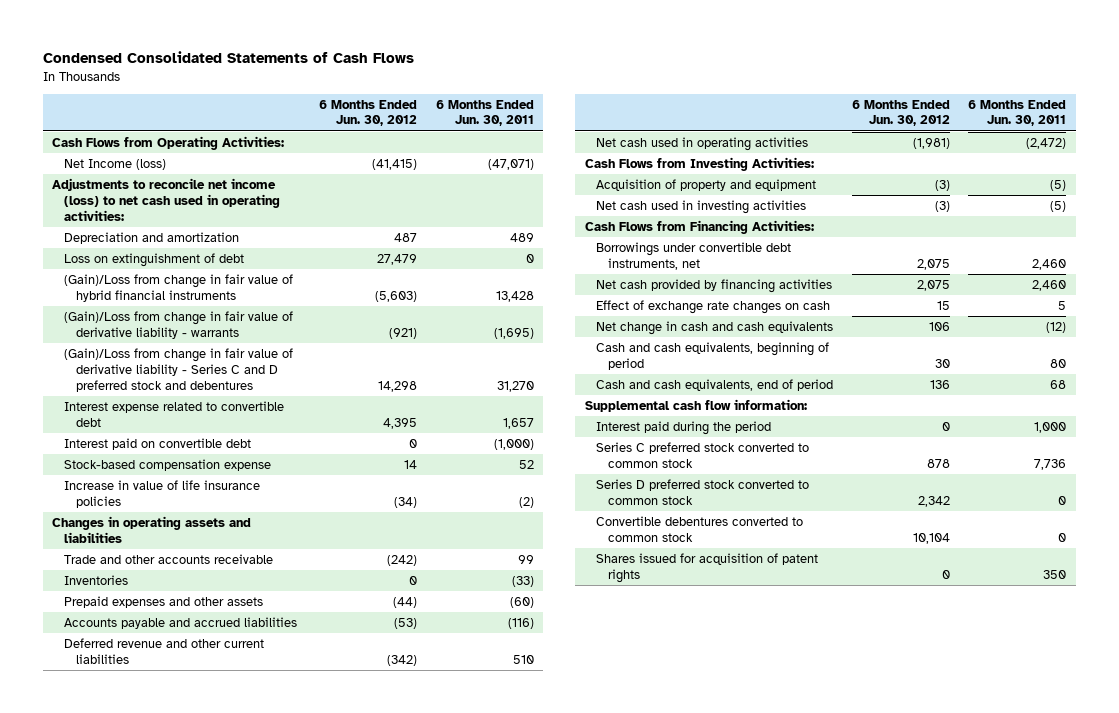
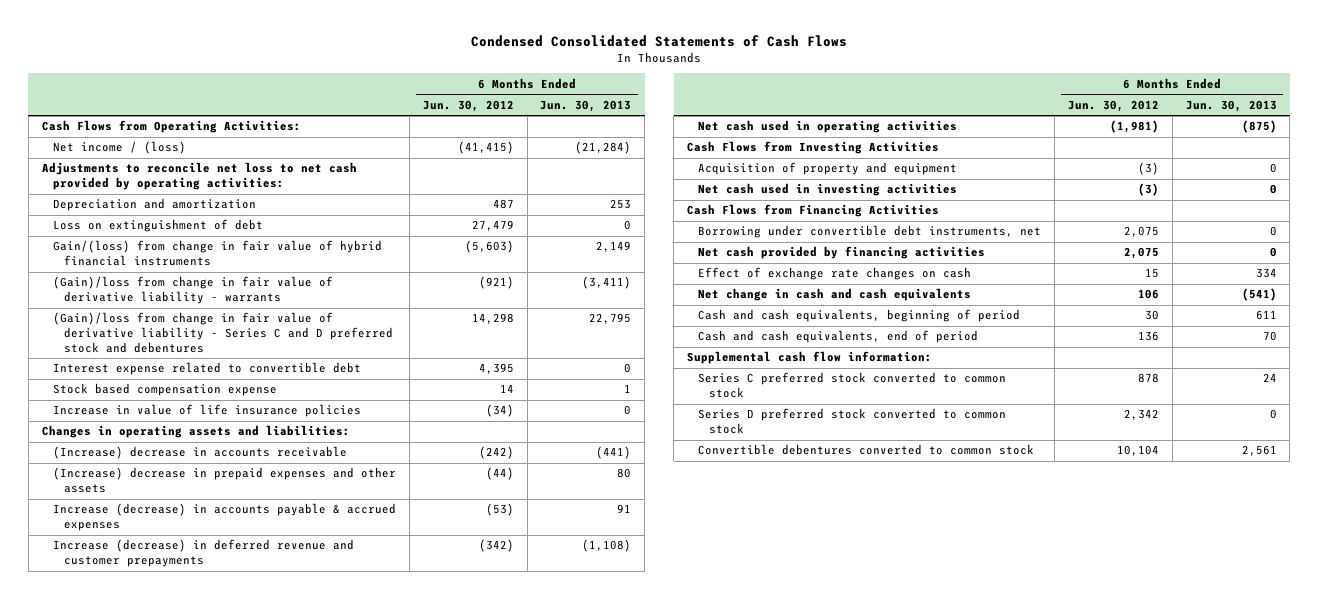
- | 6 Months Ended Jun. 30, 2012 | 6 Months Ended Jun. 30, 2011
+ | 6 Months Ended Jun. 30, 2012 | 6 Months Ended Jun. 30, 2013
- Net Income (loss) | (41,415) | (47,071)
- Adjustments to reconcile net income (loss) to net cash used in operating activities:
+ Net income / (loss) | (41,415) | (21,284)
+ Adjustments to reconcile net loss to net cash provided by operating activities:
- (Gain)/Loss from change in fair value of hybrid financial instruments | (5,603) | 13,428
- (Gain)/Loss from change in fair value of derivative liability - warrants | (921) | (1,695)
- (Gain)/Loss from change in fair value of derivative liability - Series C and D preferred stock and debentures | 14,298 | 31,270
+ Gain/(loss) from change in fair value of hybrid financial instruments | (5,603) | 2,149
+ (Gain)/loss from change in fair value of derivative liability - warrants | (921) | (3,411)
+ (Gain)/loss from change in fair value of derivative liability - Series C and D preferred stock and debentures | 14,298 | 22,795
- Interest paid on convertible debt | 0 | (1,000)
- Stock-based compensation expense | 14 | 52
+ Stock based compensation expense | 14 | 1
- Changes in operating assets and liabilities
- Trade and other accounts receivable | (242) | 99
- Inventories | 0 | (33)
- Prepaid expenses and other assets | (44) | (60)
- Accounts payable and accrued liabilities | (53) | (116)
- Deferred revenue and other current liabilities | (342) | 510
+ Changes in operating assets and liabilities:
+ (Increase) decrease in accounts receivable | (242) | (441)
+ (Increase) decrease in prepaid expenses and other assets | (44) | 80
+ Increase (decrease) in accounts payable & accrued expenses | (53) | 91
+ Increase (decrease) in deferred revenue and customer prepayments | (342) | (1,108)
- Cash Flows from Investing Activities:
+ Cash Flows from Investing Activities
- Cash Flows from Financing Activities:
- Borrowings under convertible debt instruments, net | 2,075 | 2,460
+ Cash Flows from Financing Activities
+ Borrowing under convertible debt instruments, net | 2,075 | 0
- Interest paid during the period | 0 | 1,000
- Shares issued for acquisition of patent rights | 0 | 350

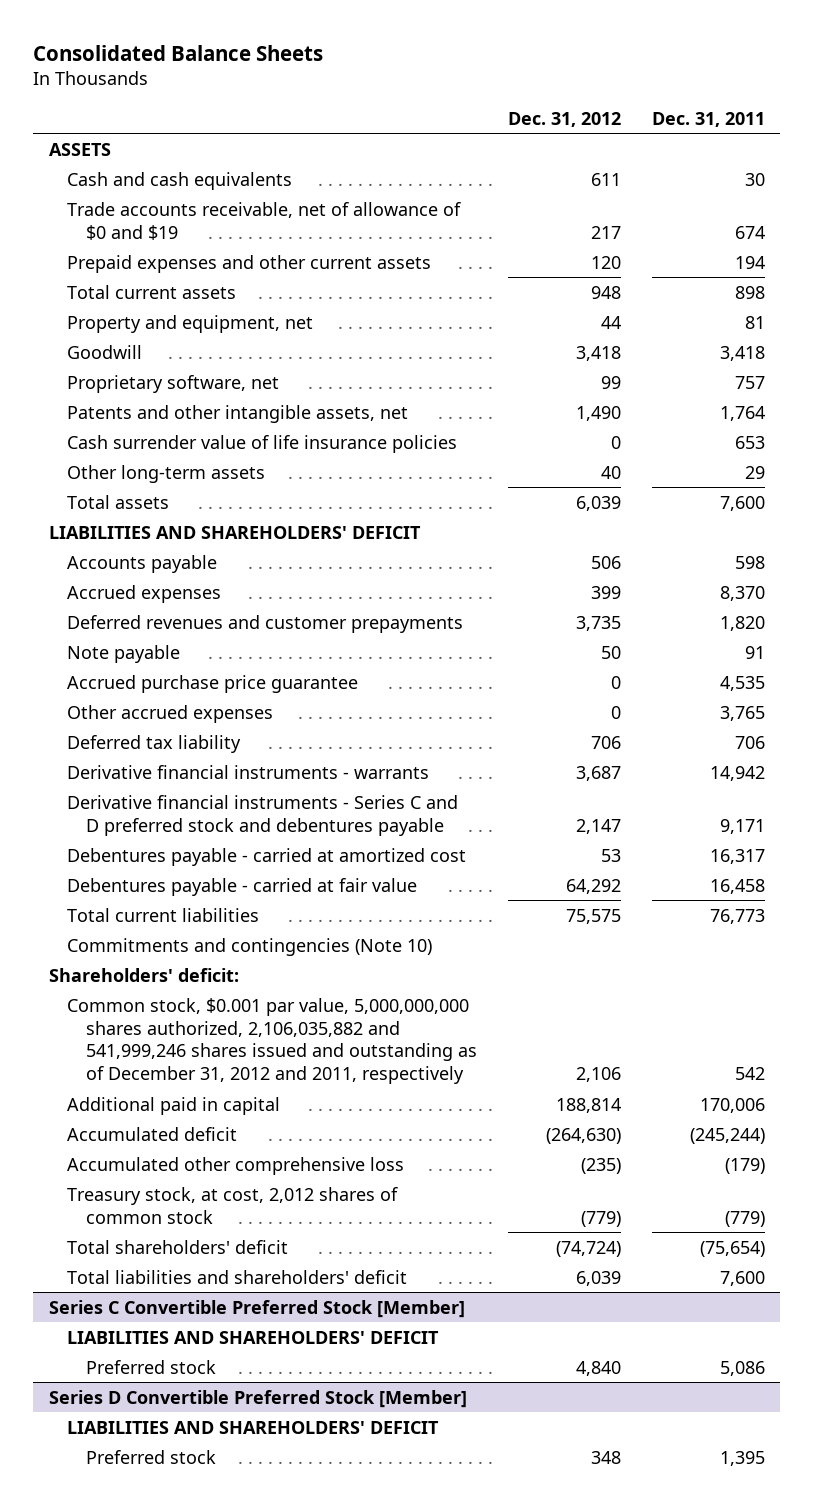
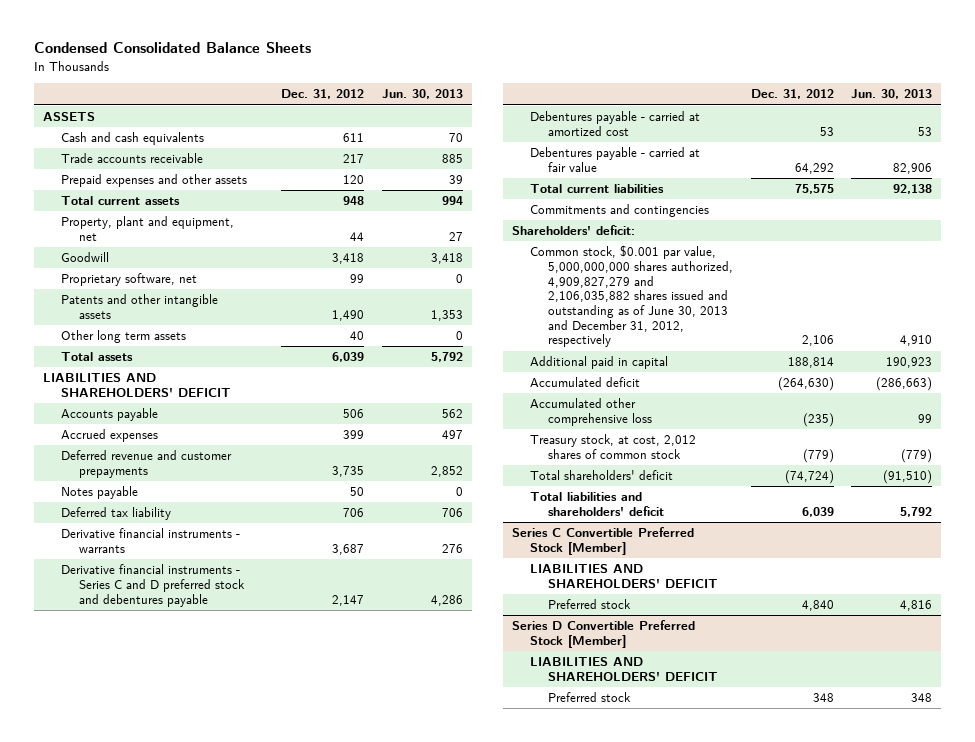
- Consolidated Balance Sheets
+ Condensed Consolidated Balance Sheets
- | Dec. 31, 2012 | Dec. 31, 2011
+ | Dec. 31, 2012 | Jun. 30, 2013
- Trade accounts receivable, net of allowance of $0 and $19 | 217 | 674
- Prepaid expenses and other current assets | 120 | 194
+ Trade accounts receivable | 217 | 885
+ Prepaid expenses and other assets | 120 | 39
- Property and equipment, net | 44 | 81
+ Property, plant and equipment, net | 44 | 27
- Patents and other intangible assets, net | 1,490 | 1,764
- Cash surrender value of life insurance policies | 0 | 653
- Other long-term assets | 40 | 29
+ Patents and other intangible assets | 1,490 | 1,353
+ Other long term assets | 40 | 0
- Deferred revenues and customer prepayments | 3,735 | 1,820
- Note payable | 50 | 91
- Accrued purchase price guarantee | 0 | 4,535
- Other accrued expenses | 0 | 3,765
+ Deferred revenue and customer prepayments | 3,735 | 2,852
+ Notes payable | 50 | 0
- Commitments and contingencies (Note 10)
+ Commitments and contingencies
- Common stock, $0.001 par value, 5,000,000,000 shares authorized, 2,106,035,882 and 541,999,246 shares issued and outstanding as of December 31, 2012 and 2011, respectively | 2,106 | 542
+ Common stock, $0.001 par value, 5,000,000,000 shares authorized, 4,909,827,279 and 2,106,035,882 shares issued and outstanding as of June 30, 2013 and December 31, 2012, respectively | 2,106 | 4,910

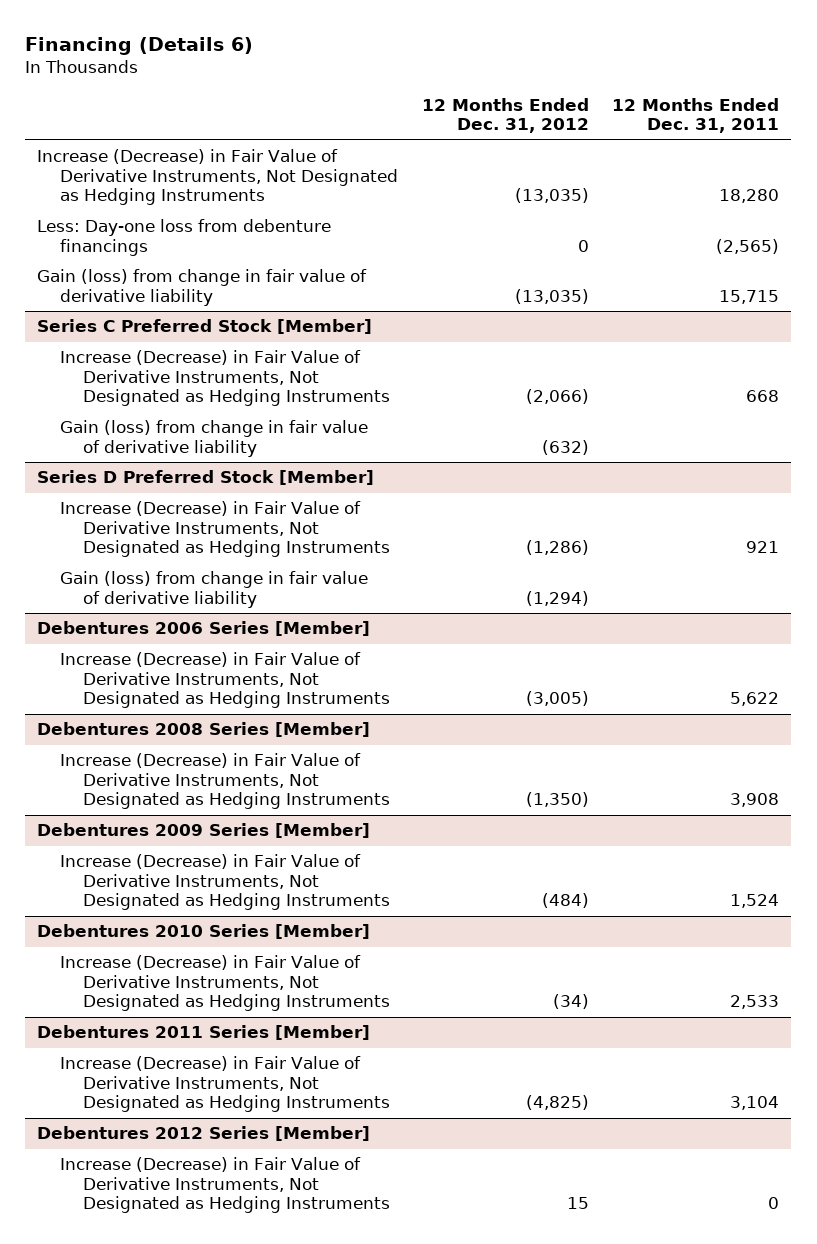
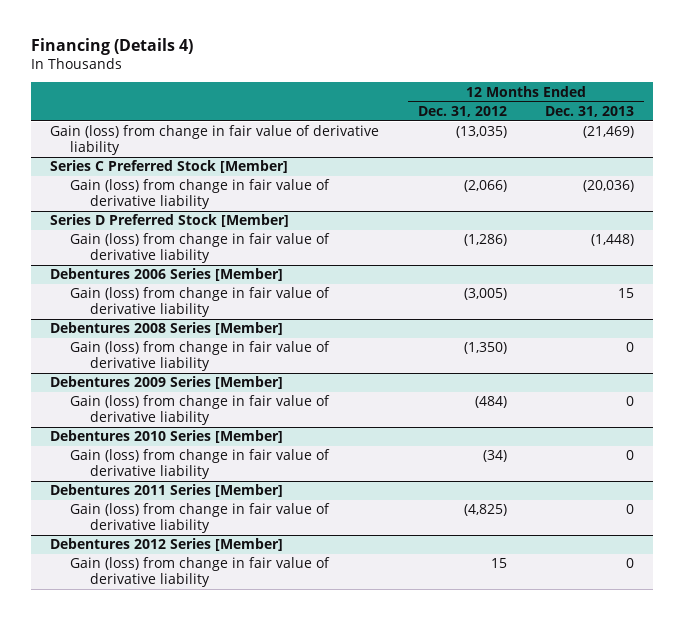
- Financing (Details 6)
+ Financing (Details 4)
- | 12 Months Ended Dec. 31, 2012 | 12 Months Ended Dec. 31, 2011
+ | 12 Months Ended Dec. 31, 2012 | 12 Months Ended Dec. 31, 2013
- Increase (Decrease) in Fair Value of Derivative Instruments, Not Designated as Hedging Instruments | (13,035) | 18,280
- Less: Day-one loss from debenture financings | 0 | (2,565)
@ Series C Preferred Stock [Member]
- Increase (Decrease) in Fair Value of Derivative Instruments, Not Designated as Hedging Instruments | (2,066) | 668
- Gain (loss) from change in fair value of derivative liability | (632) |
+ Gain (loss) from change in fair value of derivative liability | (2,066) | (20,036)
@ Series D Preferred Stock [Member]
- Increase (Decrease) in Fair Value of Derivative Instruments, Not Designated as Hedging Instruments | (1,286) | 921
- Gain (loss) from change in fair value of derivative liability | (1,294) |
+ Gain (loss) from change in fair value of derivative liability | (1,286) | (1,448)
@ Debentures 2006 Series [Member]
- Increase (Decrease) in Fair Value of Derivative Instruments, Not Designated as Hedging Instruments | (3,005) | 5,622
+ Gain (loss) from change in fair value of derivative liability | (3,005) | 15
@ Debentures 2008 Series [Member]
- Increase (Decrease) in Fair Value of Derivative Instruments, Not Designated as Hedging Instruments | (1,350) | 3,908
+ Gain (loss) from change in fair value of derivative liability | (1,350) | 0
@ Debentures 2009 Series [Member]
- Increase (Decrease) in Fair Value of Derivative Instruments, Not Designated as Hedging Instruments | (484) | 1,524
+ Gain (loss) from change in fair value of derivative liability | (484) | 0
@ Debentures 2010 Series [Member]
- Increase (Decrease) in Fair Value of Derivative Instruments, Not Designated as Hedging Instruments | (34) | 2,533
+ Gain (loss) from change in fair value of derivative liability | (34) | 0
@ Debentures 2011 Series [Member]
- Increase (Decrease) in Fair Value of Derivative Instruments, Not Designated as Hedging Instruments | (4,825) | 3,104
+ Gain (loss) from change in fair value of derivative liability | (4,825) | 0
@ Debentures 2012 Series [Member]
- Increase (Decrease) in Fair Value of Derivative Instruments, Not Designated as Hedging Instruments | 15 | 0
+ Gain (loss) from change in fair value of derivative liability | 15 | 0

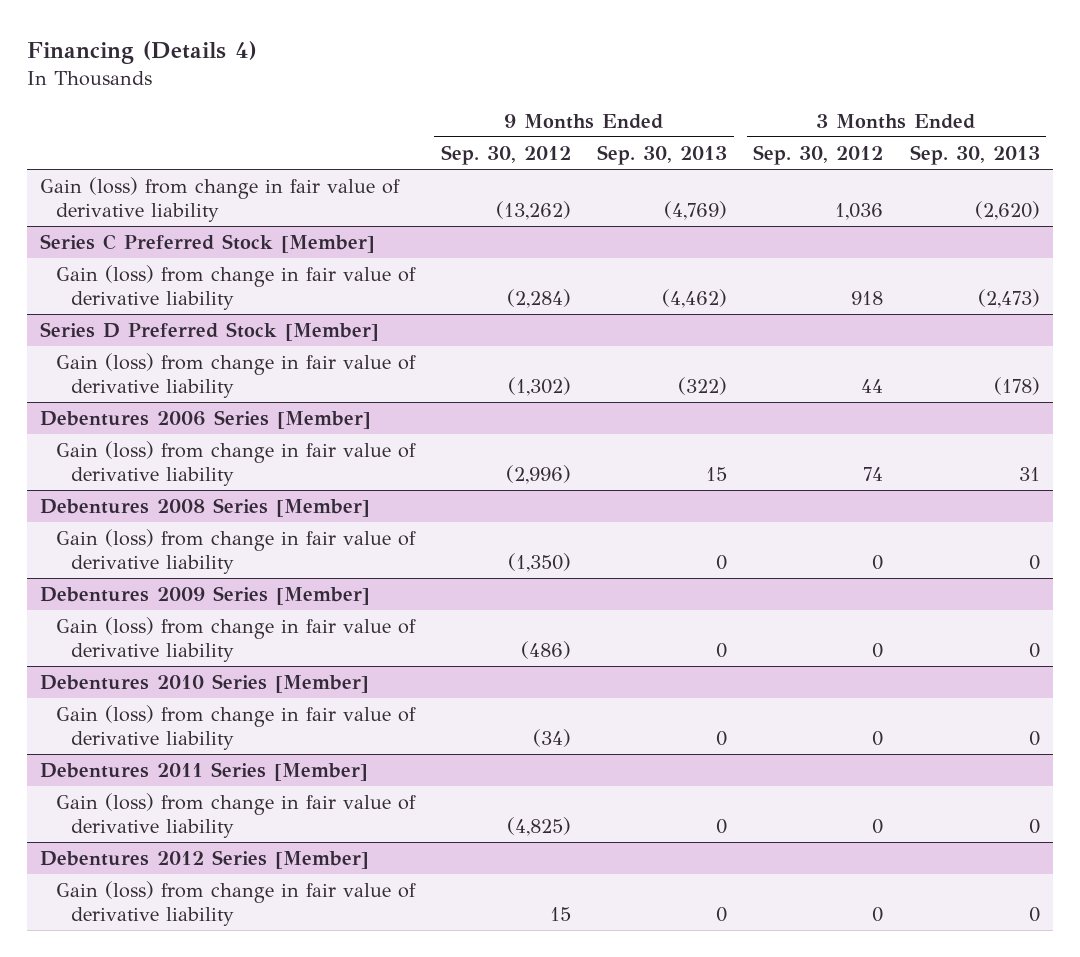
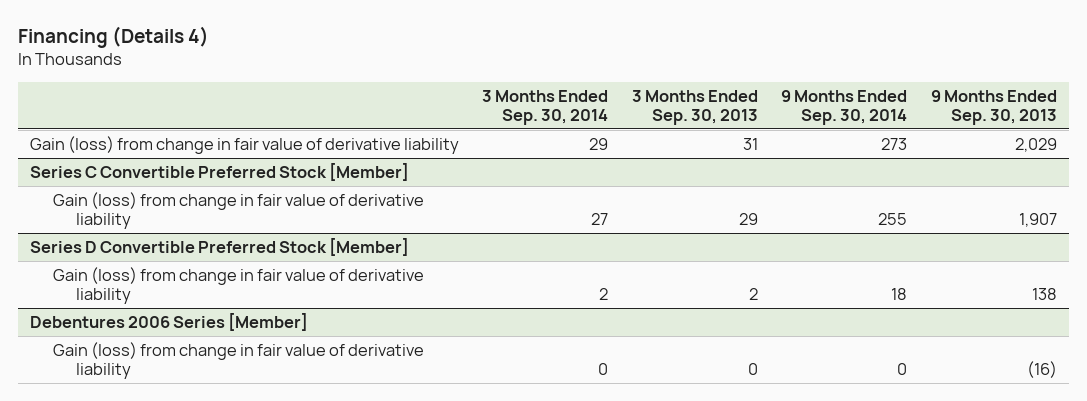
- | 9 Months Ended Sep. 30, 2012 | 9 Months Ended Sep. 30, 2013 | 3 Months Ended Sep. 30, 2012 | 3 Months Ended Sep. 30, 2013
+ | 3 Months Ended Sep. 30, 2014 | 3 Months Ended Sep. 30, 2013 | 9 Months Ended Sep. 30, 2014 | 9 Months Ended Sep. 30, 2013
- Gain (loss) from change in fair value of derivative liability | (13,262) | (4,769) | 1,036 | (2,620)
- Series C Preferred Stock [Member]
- Gain (loss) from change in fair value of derivative liability | (2,284) | (4,462) | 918 | (2,473)
- Series D Preferred Stock [Member]
- Gain (loss) from change in fair value of derivative liability | (1,302) | (322) | 44 | (178)
+ Gain (loss) from change in fair value of derivative liability | 29 | 31 | 273 | 2,029
+ Series C Convertible Preferred Stock [Member]
+ Gain (loss) from change in fair value of derivative liability | 27 | 29 | 255 | 1,907
+ Series D Convertible Preferred Stock [Member]
+ Gain (loss) from change in fair value of derivative liability | 2 | 2 | 18 | 138
@ Debentures 2006 Series [Member]
- Gain (loss) from change in fair value of derivative liability | (2,996) | 15 | 74 | 31
- Debentures 2008 Series [Member]
- Gain (loss) from change in fair value of derivative liability | (1,350) | 0 | 0 | 0
- Debentures 2009 Series [Member]
- Gain (loss) from change in fair value of derivative liability | (486) | 0 | 0 | 0
- Debentures 2010 Series [Member]
- Gain (loss) from change in fair value of derivative liability | (34) | 0 | 0 | 0
- Debentures 2011 Series [Member]
- Gain (loss) from change in fair value of derivative liability | (4,825) | 0 | 0 | 0
- Debentures 2012 Series [Member]
- Gain (loss) from change in fair value of derivative liability | 15 | 0 | 0 | 0
@ Debentures 2006 Series [Member]
+ Gain (loss) from change in fair value of derivative liability | 0 | 0 | 0 | (16)

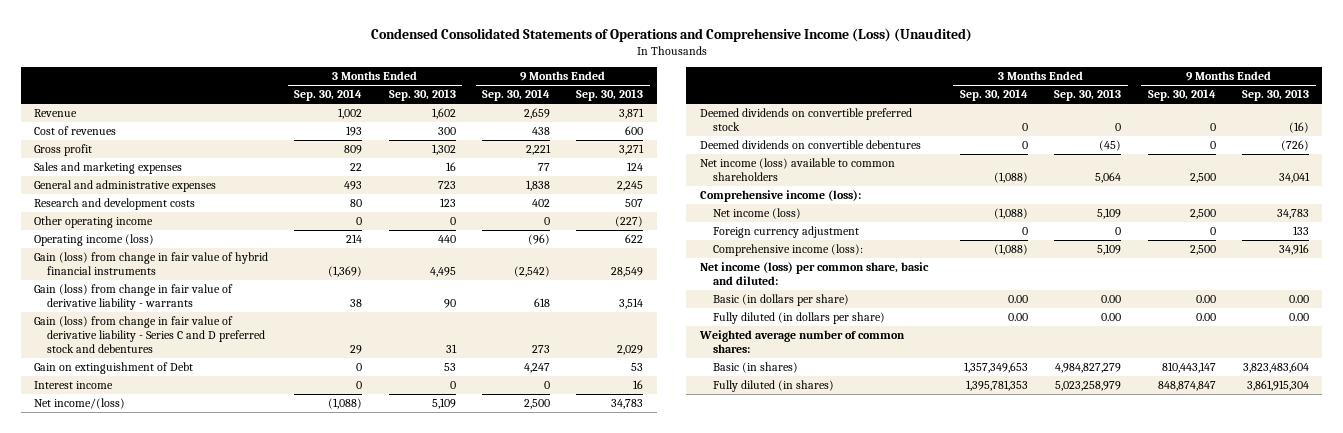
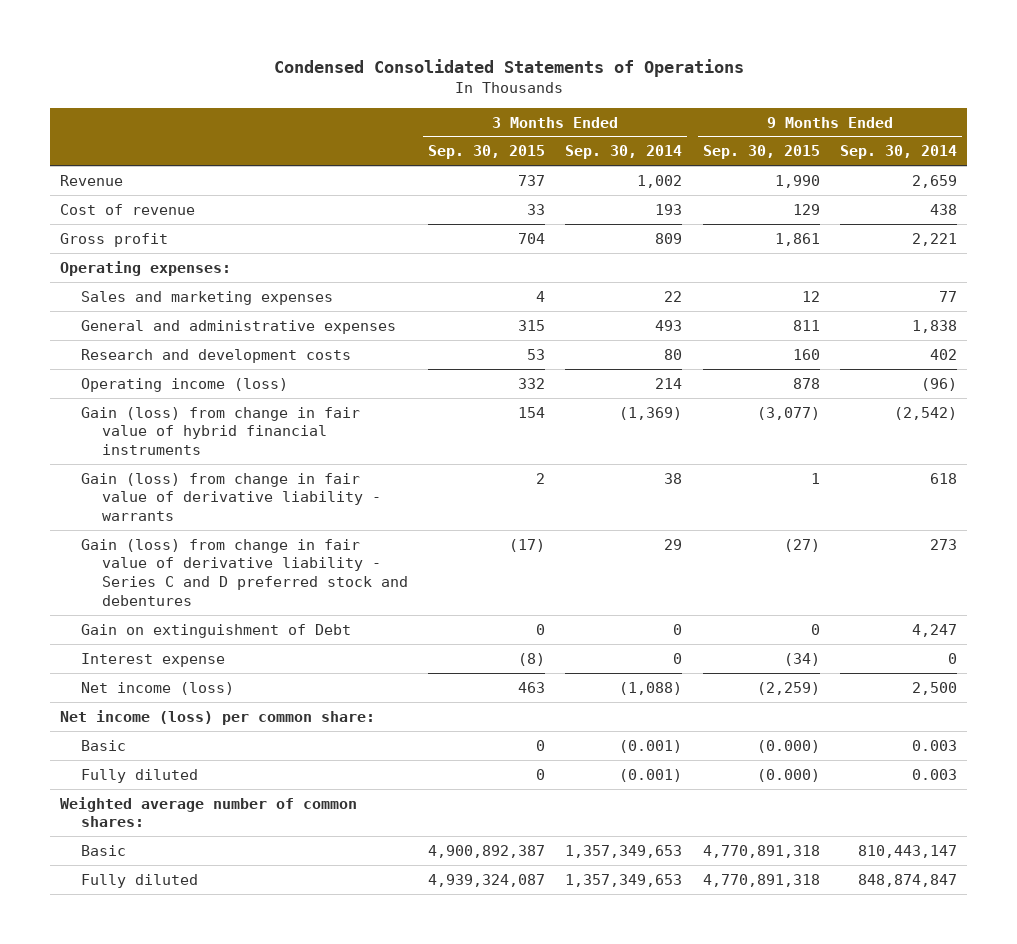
- Condensed Consolidated Statements of Operations and Comprehensive Income (Loss) (Unaudited)
+ Condensed Consolidated Statements of Operations
- | 3 Months Ended Sep. 30, 2014 | 3 Months Ended Sep. 30, 2013 | 9 Months Ended Sep. 30, 2014 | 9 Months Ended Sep. 30, 2013
+ | 3 Months Ended Sep. 30, 2015 | 3 Months Ended Sep. 30, 2014 | 9 Months Ended Sep. 30, 2015 | 9 Months Ended Sep. 30, 2014
- Cost of revenues | 193 | 300 | 438 | 600
+ Cost of revenue | 33 | 193 | 129 | 438
+ Operating expenses:
- Other operating income | 0 | 0 | 0 | (227)
- Interest income | 0 | 0 | 0 | 16
- Net income/(loss) | (1,088) | 5,109 | 2,500 | 34,783
- Deemed dividends on convertible preferred stock | 0 | 0 | 0 | (16)
- Deemed dividends on convertible debentures | 0 | (45) | 0 | (726)
- Net income (loss) available to common shareholders | (1,088) | 5,064 | 2,500 | 34,041
- Comprehensive income (loss):
+ Interest expense | (8) | 0 | (34) | 0
- Foreign currency adjustment | 0 | 0 | 0 | 133
- Comprehensive income (loss): | (1,088) | 5,109 | 2,500 | 34,916
- Net income (loss) per common share, basic and diluted:
- Basic (in dollars per share) | 0.00 | 0.00 | 0.00 | 0.00
- Fully diluted (in dollars per share) | 0.00 | 0.00 | 0.00 | 0.00
+ Net income (loss) per common share:
+ Basic | 0 | (0.001) | (0.000) | 0.003
+ Fully diluted | 0 | (0.001) | (0.000) | 0.003
- Basic (in shares) | 1,357,349,653 | 4,984,827,279 | 810,443,147 | 3,823,483,604
- Fully diluted (in shares) | 1,395,781,353 | 5,023,258,979 | 848,874,847 | 3,861,915,304
+ Basic | 4,900,892,387 | 1,357,349,653 | 4,770,891,318 | 810,443,147
+ Fully diluted | 4,939,324,087 | 1,357,349,653 | 4,770,891,318 | 848,874,847

